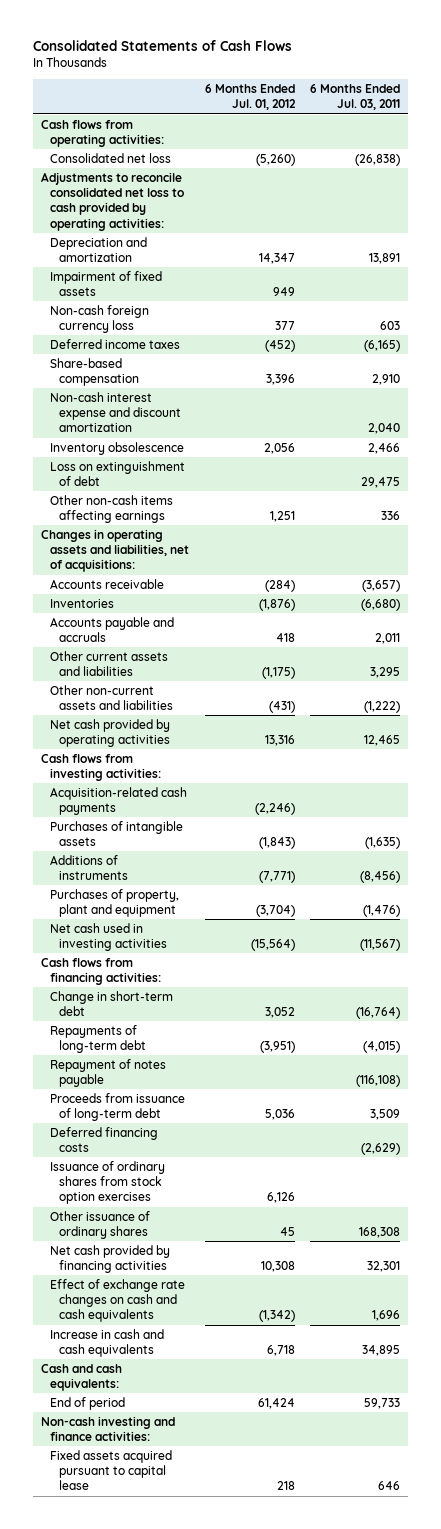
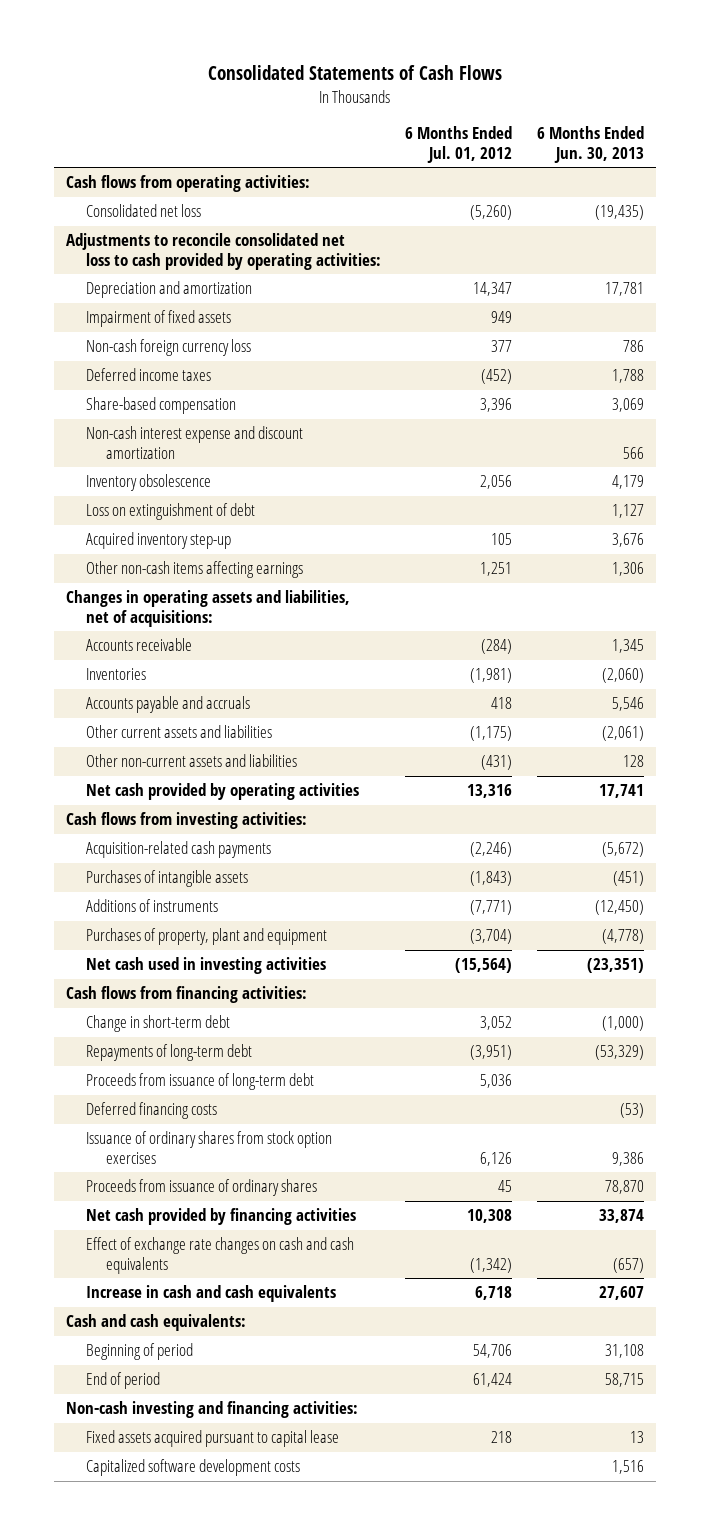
- | 6 Months Ended Jul. 01, 2012 | 6 Months Ended Jul. 03, 2011
+ | 6 Months Ended Jul. 01, 2012 | 6 Months Ended Jun. 30, 2013
+ Acquired inventory step-up | 105 | 3,676
- Inventories | (1,876) | (6,680)
+ Inventories | (1,981) | (2,060)
- Repayment of notes payable | | (116,108)
- Other issuance of ordinary shares | 45 | 168,308
+ Proceeds from issuance of ordinary shares | 45 | 78,870
+ Beginning of period | 54,706 | 31,108
- Non-cash investing and finance activities:
+ Non-cash investing and financing activities:
+ Capitalized software development costs | | 1,516

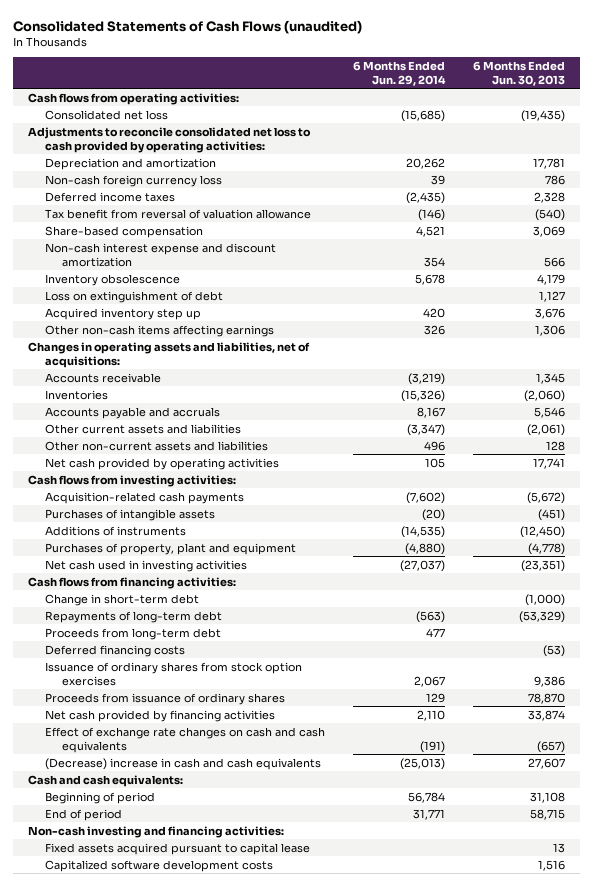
- Consolidated Statements of Cash Flows
+ Consolidated Statements of Cash Flows (unaudited)
- | 6 Months Ended Jul. 01, 2012 | 6 Months Ended Jun. 30, 2013
+ | 6 Months Ended Jun. 29, 2014 | 6 Months Ended Jun. 30, 2013
- Impairment of fixed assets | 949 |
- Deferred income taxes | (452) | 1,788
+ Deferred income taxes | (2,435) | 2,328
+ Tax benefit from reversal of valuation allowance | (146) | (540)
- Acquired inventory step-up | 105 | 3,676
+ Acquired inventory step up | 420 | 3,676
- Proceeds from issuance of long-term debt | 5,036 |
+ Proceeds from long-term debt | 477 |
- Increase in cash and cash equivalents | 6,718 | 27,607
+ (Decrease) increase in cash and cash equivalents | (25,013) | 27,607

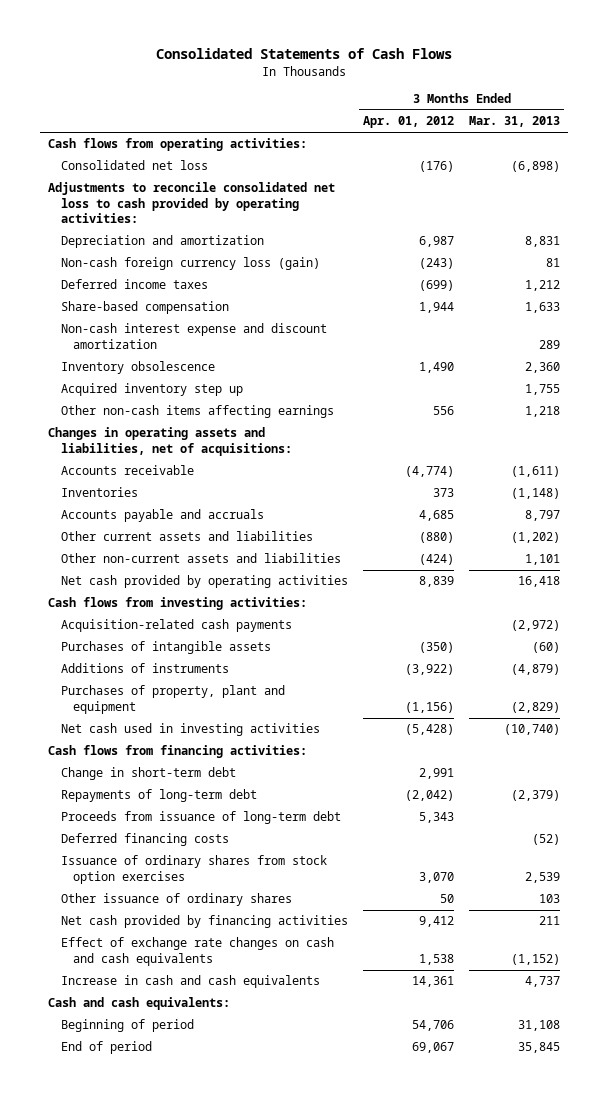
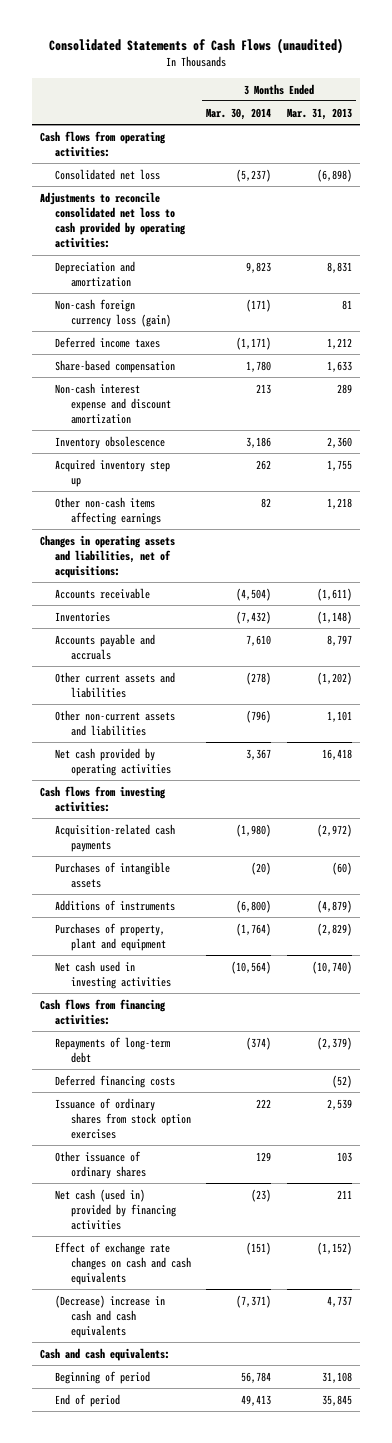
- Consolidated Statements of Cash Flows
+ Consolidated Statements of Cash Flows (unaudited)
- | 3 Months Ended Apr. 01, 2012 | 3 Months Ended Mar. 31, 2013
+ | 3 Months Ended Mar. 30, 2014 | 3 Months Ended Mar. 31, 2013
- Change in short-term debt | 2,991 |
- Proceeds from issuance of long-term debt | 5,343 |
- Net cash provided by financing activities | 9,412 | 211
+ Net cash (used in) provided by financing activities | (23) | 211
- Increase in cash and cash equivalents | 14,361 | 4,737
+ (Decrease) increase in cash and cash equivalents | (7,371) | 4,737

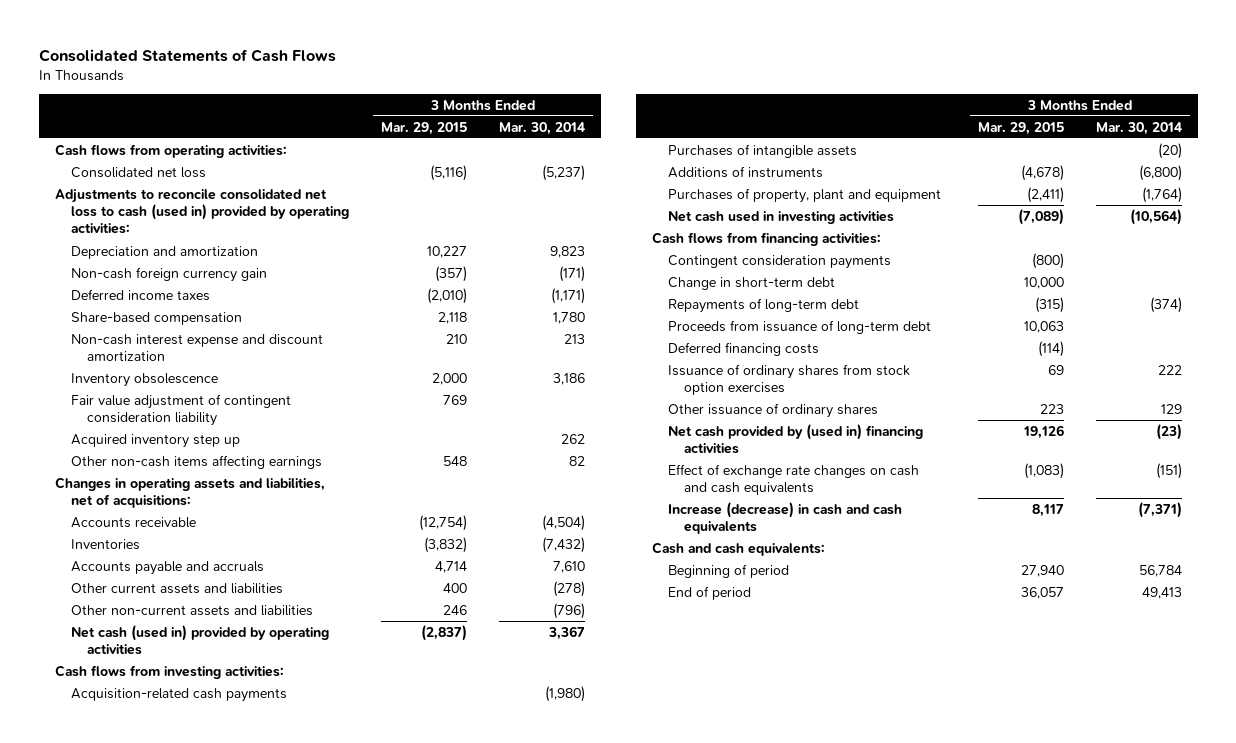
- Consolidated Statements of Cash Flows (unaudited)
+ Consolidated Statements of Cash Flows
- | 3 Months Ended Mar. 30, 2014 | 3 Months Ended Mar. 31, 2013
+ | 3 Months Ended Mar. 29, 2015 | 3 Months Ended Mar. 30, 2014
- Adjustments to reconcile consolidated net loss to cash provided by operating activities:
+ Adjustments to reconcile consolidated net loss to cash (used in) provided by operating activities:
- Non-cash foreign currency loss (gain) | (171) | 81
+ Non-cash foreign currency gain | (357) | (171)
+ Fair value adjustment of contingent consideration liability | 769 |
- Net cash provided by operating activities | 3,367 | 16,418
+ Net cash (used in) provided by operating activities | (2,837) | 3,367
+ Contingent consideration payments | (800) |
+ Change in short-term debt | 10,000 |
+ Proceeds from issuance of long-term debt | 10,063 |
- Net cash (used in) provided by financing activities | (23) | 211
+ Net cash provided by (used in) financing activities | 19,126 | (23)
- (Decrease) increase in cash and cash equivalents | (7,371) | 4,737
+ Increase (decrease) in cash and cash equivalents | 8,117 | (7,371)

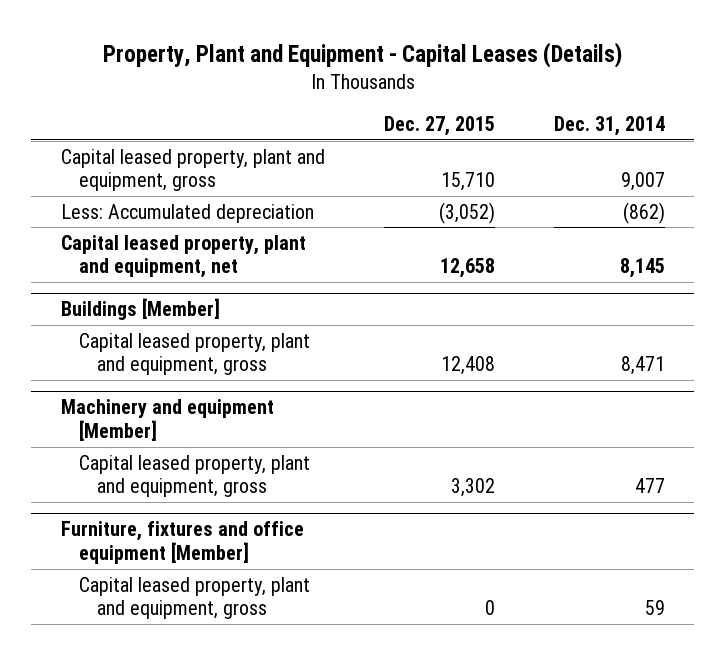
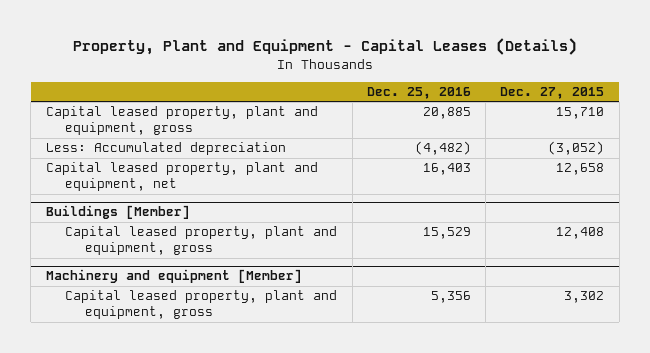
- | Dec. 27, 2015 | Dec. 31, 2014
+ | Dec. 25, 2016 | Dec. 27, 2015
- Furniture, fixtures and office equipment [Member]
- Capital leased property, plant and equipment, gross | 0 | 59

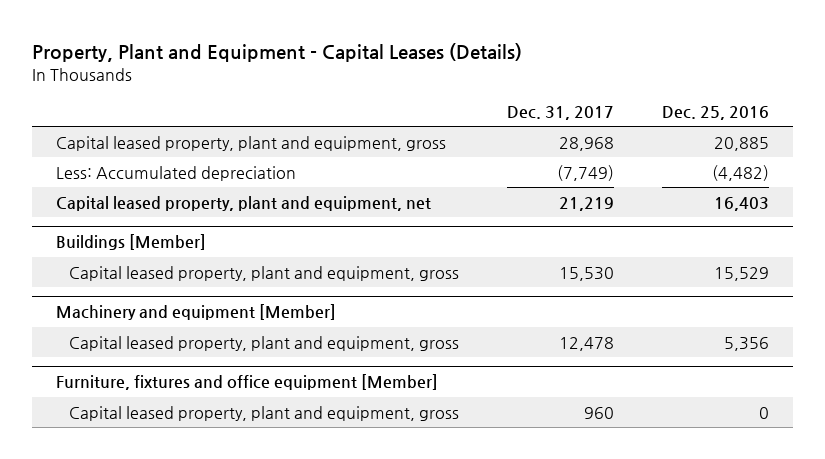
- | Dec. 25, 2016 | Dec. 27, 2015
+ | Dec. 31, 2017 | Dec. 25, 2016
+ Furniture, fixtures and office equipment [Member]
+ Capital leased property, plant and equipment, gross | 960 | 0

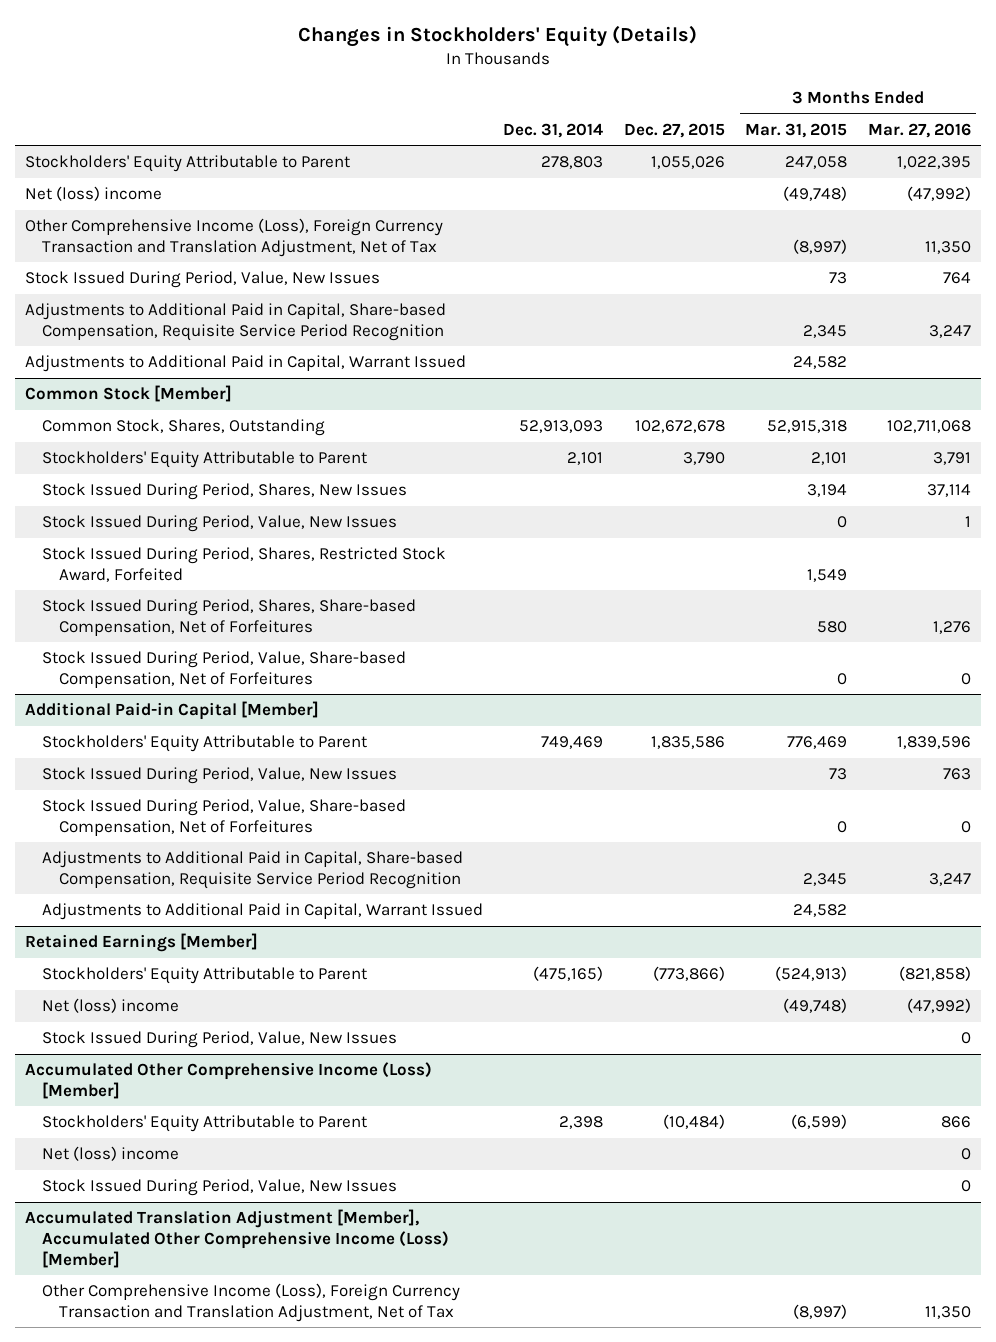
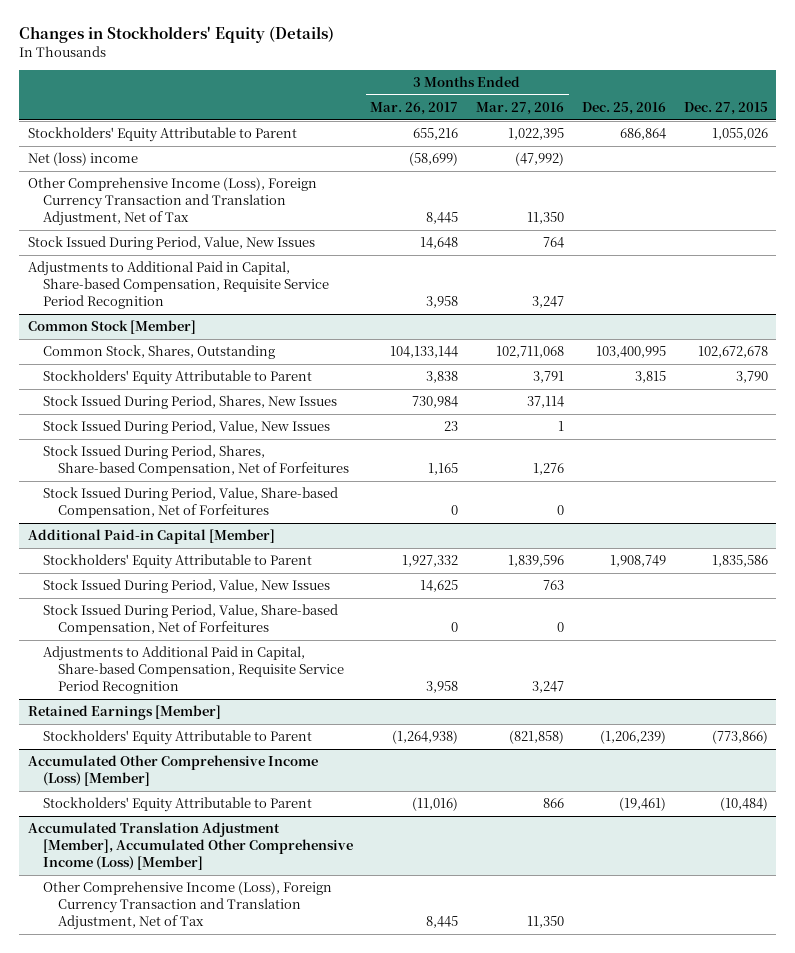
- | Dec. 31, 2014 | Dec. 27, 2015 | 3 Months Ended Mar. 31, 2015 | 3 Months Ended Mar. 27, 2016
+ | 3 Months Ended Mar. 26, 2017 | 3 Months Ended Mar. 27, 2016 | Dec. 25, 2016 | Dec. 27, 2015
- Adjustments to Additional Paid in Capital, Warrant Issued | | | 24,582 |
@ Common Stock [Member]
- Stock Issued During Period, Shares, Restricted Stock Award, Forfeited | | | 1,549 |
@ Additional Paid-in Capital [Member]
- Adjustments to Additional Paid in Capital, Warrant Issued | | | 24,582 |
@ Retained Earnings [Member]
- Net (loss) income | | | (49,748) | (47,992)
- Stock Issued During Period, Value, New Issues | | | | 0
@ Accumulated Other Comprehensive Income (Loss) [Member]
- Net (loss) income | | | | 0
- Stock Issued During Period, Value, New Issues | | | | 0

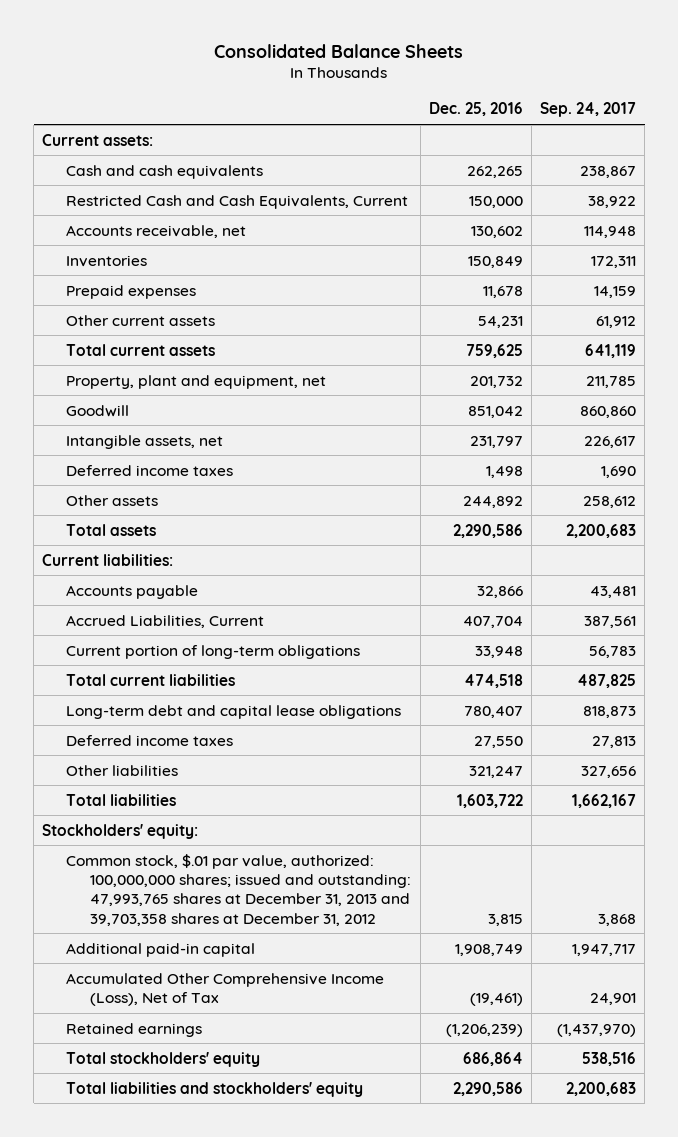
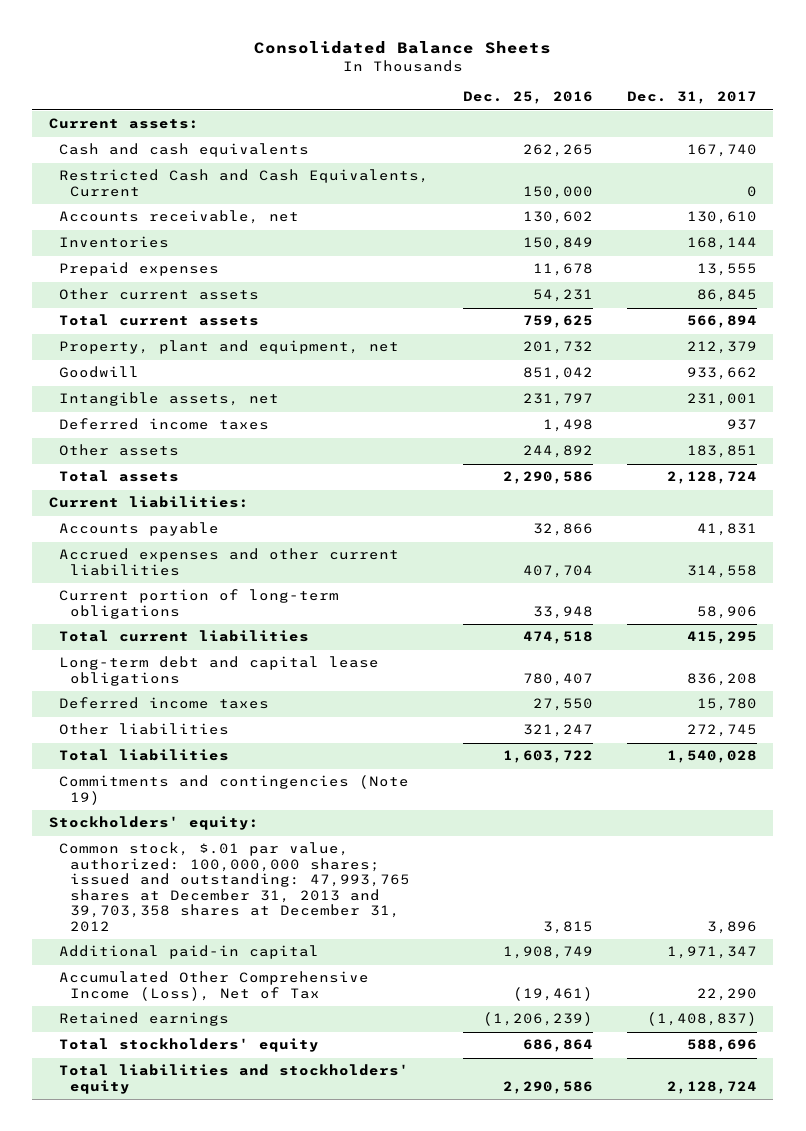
- | Dec. 25, 2016 | Sep. 24, 2017
+ | Dec. 25, 2016 | Dec. 31, 2017
- Accrued Liabilities, Current | 407,704 | 387,561
+ Accrued expenses and other current liabilities | 407,704 | 314,558
+ Commitments and contingencies (Note 19)

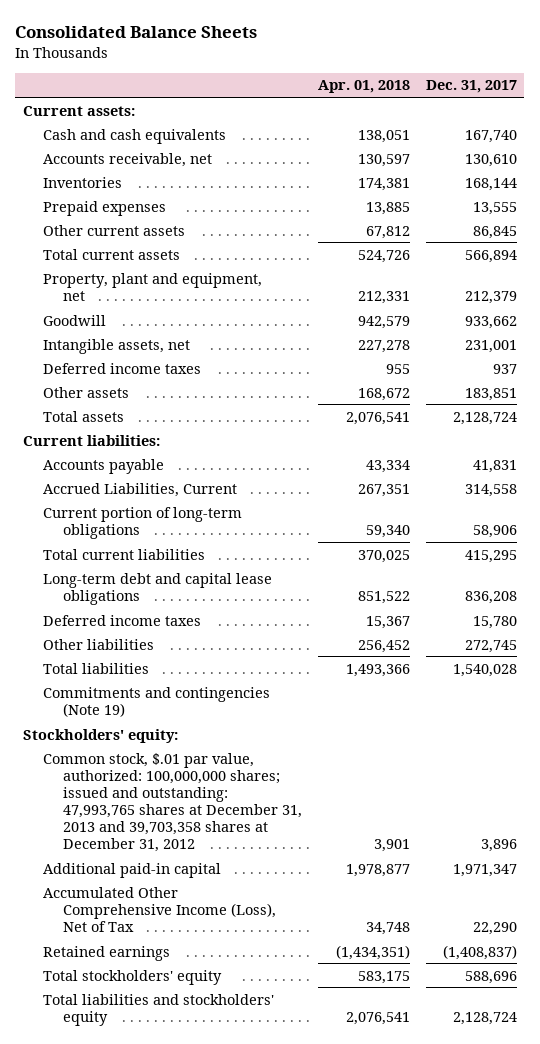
- | Dec. 25, 2016 | Dec. 31, 2017
+ | Apr. 01, 2018 | Dec. 31, 2017
- Restricted Cash and Cash Equivalents, Current | 150,000 | 0
- Accrued expenses and other current liabilities | 407,704 | 314,558
+ Accrued Liabilities, Current | 267,351 | 314,558

